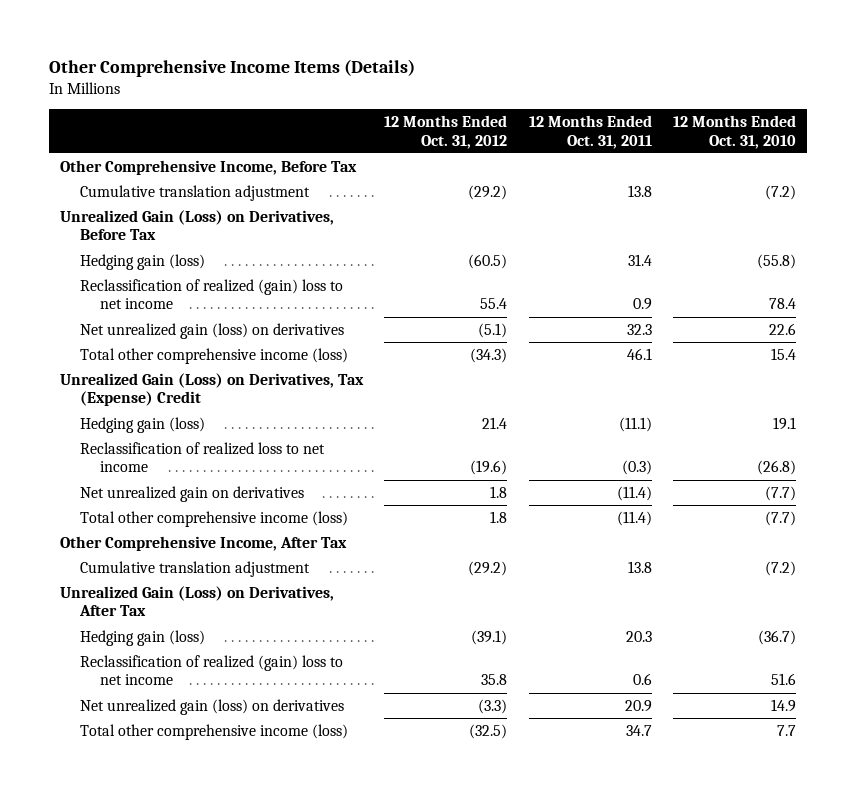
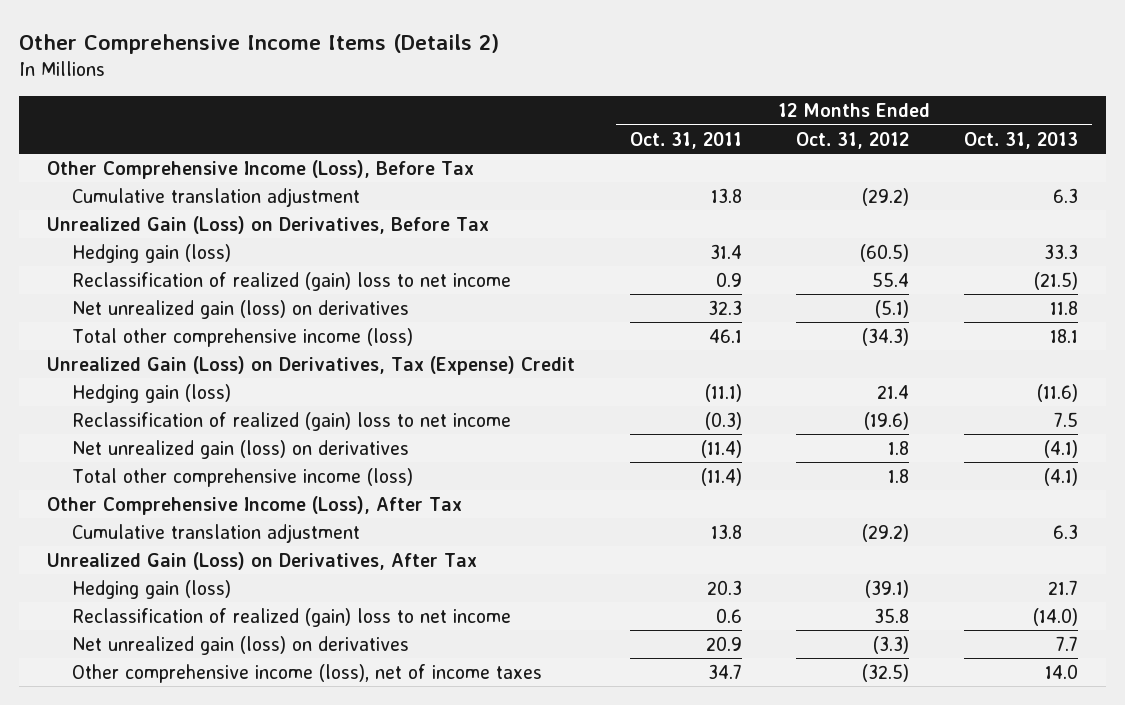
- Other Comprehensive Income Items (Details)
+ Other Comprehensive Income Items (Details 2)
- | 12 Months Ended Oct. 31, 2012 | 12 Months Ended Oct. 31, 2011 | 12 Months Ended Oct. 31, 2010
+ | 12 Months Ended Oct. 31, 2011 | 12 Months Ended Oct. 31, 2012 | 12 Months Ended Oct. 31, 2013
- Other Comprehensive Income, Before Tax
+ Other Comprehensive Income (Loss), Before Tax
- Reclassification of realized loss to net income | (19.6) | (0.3) | (26.8)
- Net unrealized gain on derivatives | 1.8 | (11.4) | (7.7)
+ Reclassification of realized (gain) loss to net income | (0.3) | (19.6) | 7.5
+ Net unrealized gain (loss) on derivatives | (11.4) | 1.8 | (4.1)
- Other Comprehensive Income, After Tax
+ Other Comprehensive Income (Loss), After Tax
- Total other comprehensive income (loss) | (32.5) | 34.7 | 7.7
+ Other comprehensive income (loss), net of income taxes | 34.7 | (32.5) | 14.0

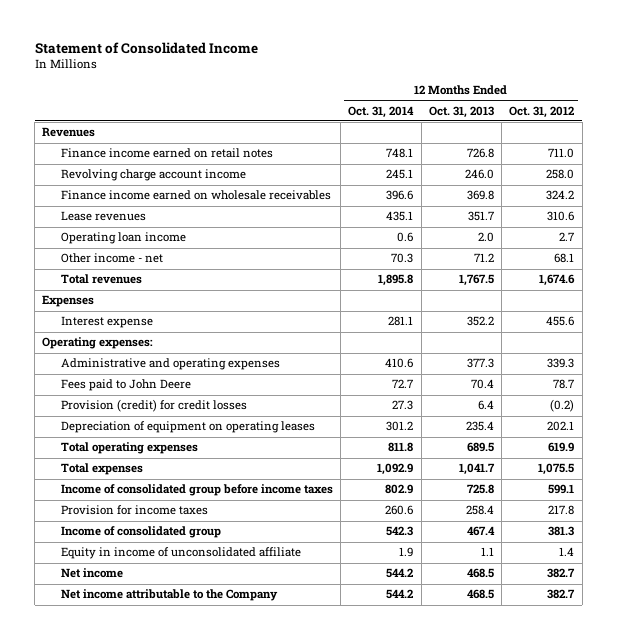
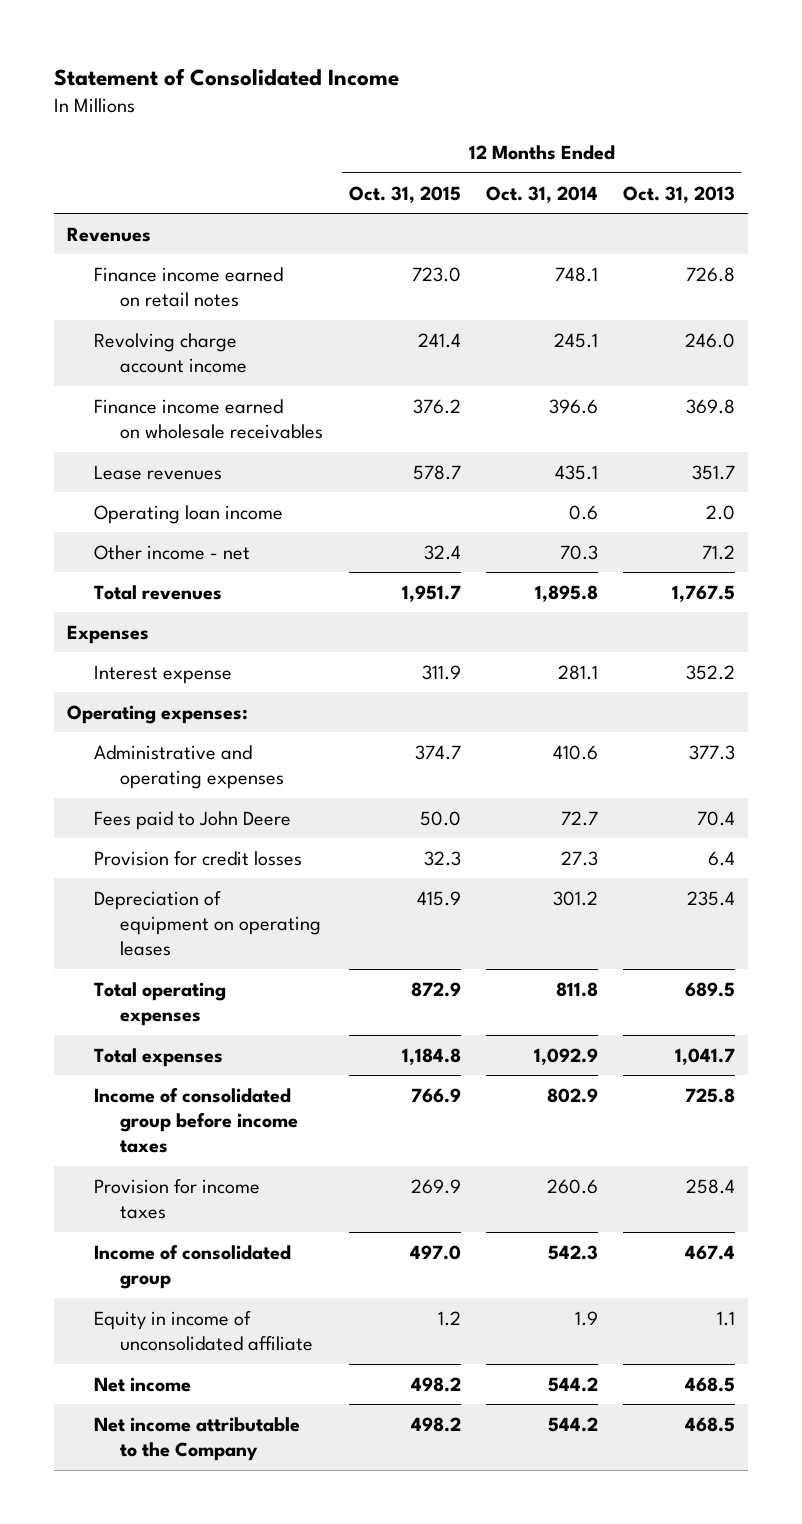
- | 12 Months Ended Oct. 31, 2014 | 12 Months Ended Oct. 31, 2013 | 12 Months Ended Oct. 31, 2012
+ | 12 Months Ended Oct. 31, 2015 | 12 Months Ended Oct. 31, 2014 | 12 Months Ended Oct. 31, 2013
- Provision (credit) for credit losses | 27.3 | 6.4 | (0.2)
+ Provision for credit losses | 32.3 | 27.3 | 6.4

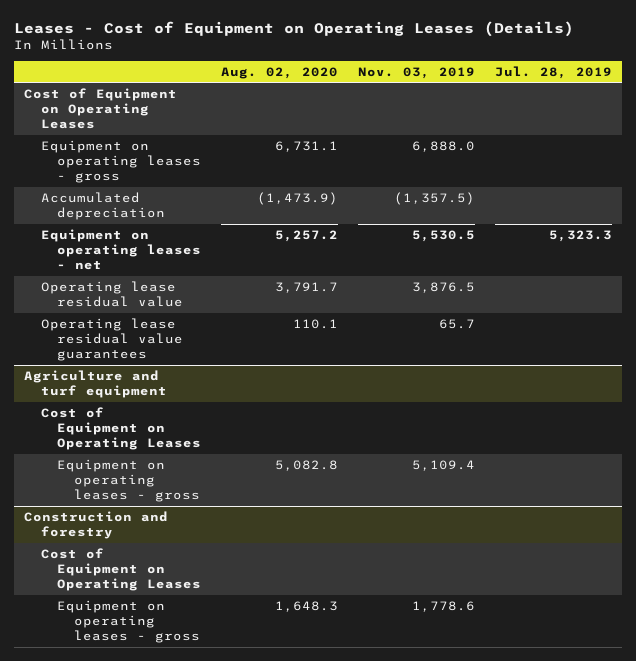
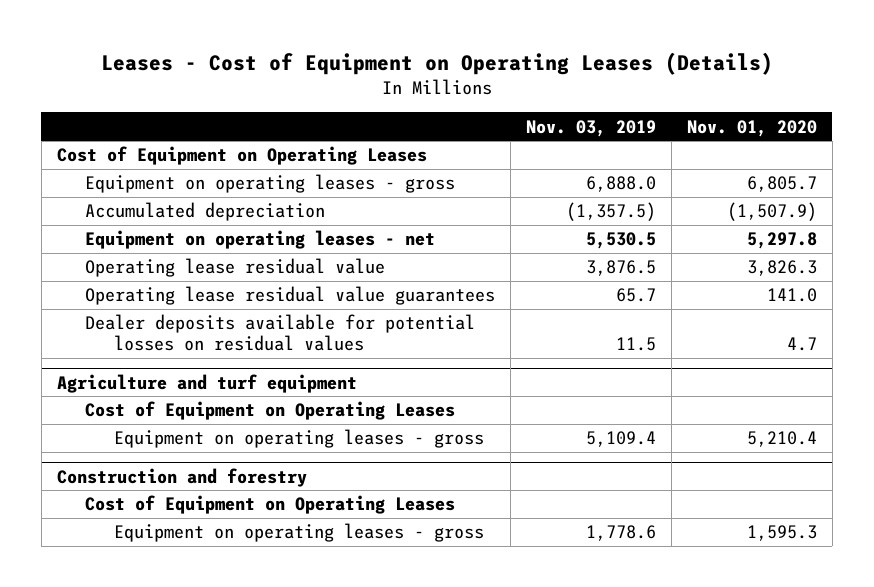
- | Aug. 02, 2020 | Nov. 03, 2019 | Jul. 28, 2019
+ | Nov. 03, 2019 | Nov. 01, 2020
+ Dealer deposits available for potential losses on residual values | 11.5 | 4.7

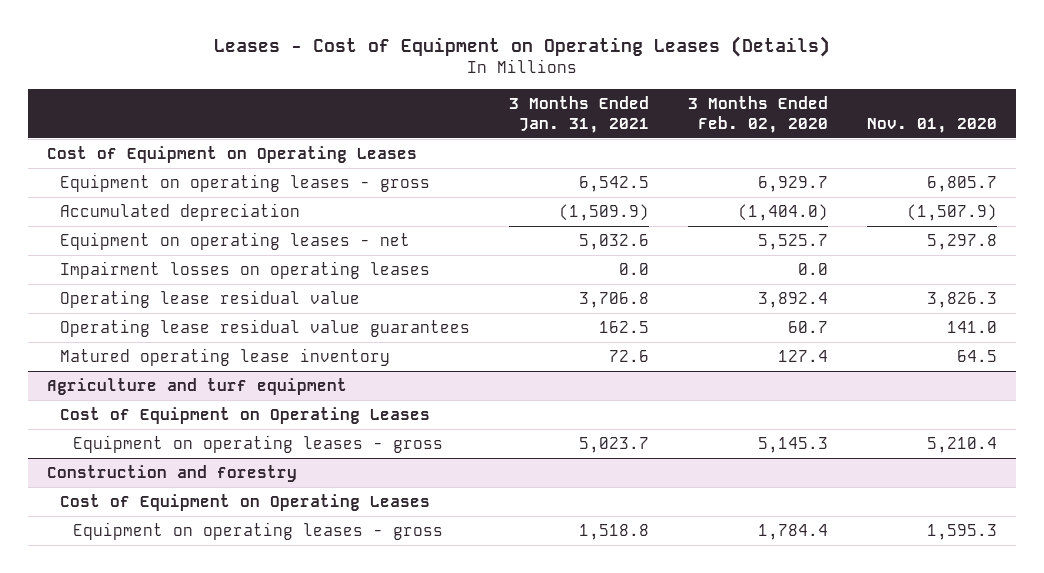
- | Nov. 03, 2019 | Nov. 01, 2020
+ | 3 Months Ended Jan. 31, 2021 | 3 Months Ended Feb. 02, 2020 | Nov. 01, 2020
+ Impairment losses on operating leases | 0.0 | 0.0 |
- Dealer deposits available for potential losses on residual values | 11.5 | 4.7
+ Matured operating lease inventory | 72.6 | 127.4 | 64.5

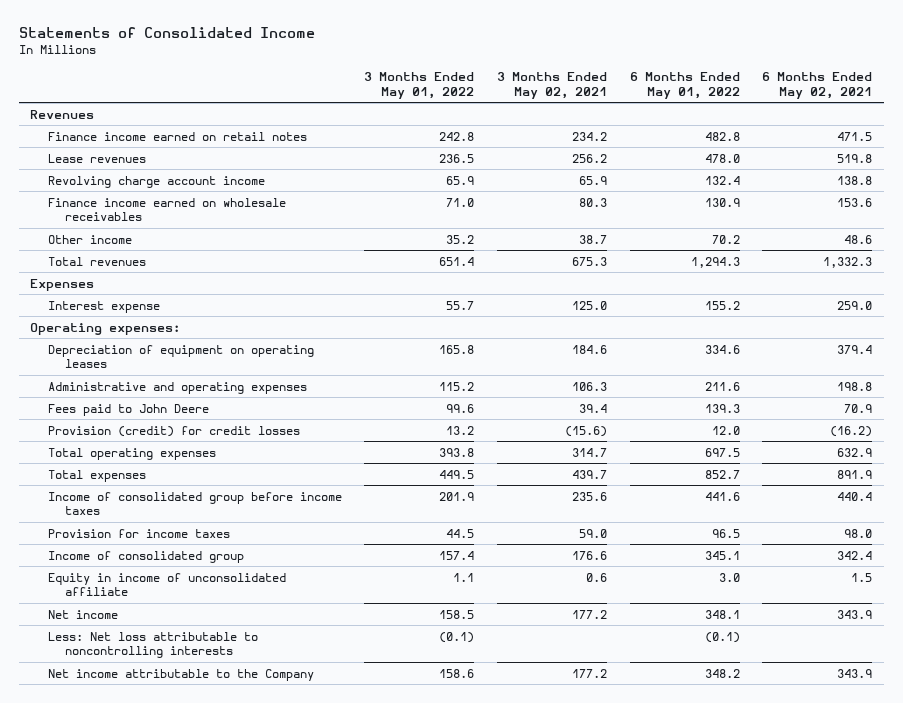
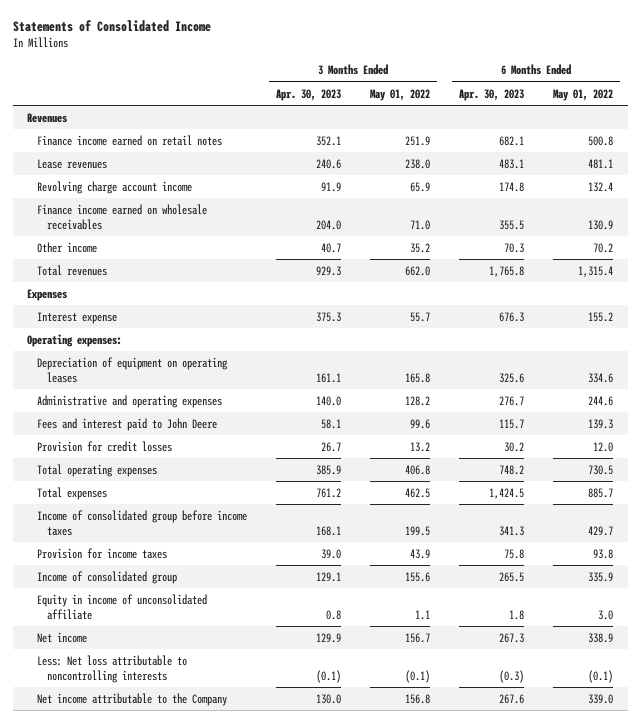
- | 3 Months Ended May 01, 2022 | 3 Months Ended May 02, 2021 | 6 Months Ended May 01, 2022 | 6 Months Ended May 02, 2021
+ | 3 Months Ended Apr. 30, 2023 | 3 Months Ended May 01, 2022 | 6 Months Ended Apr. 30, 2023 | 6 Months Ended May 01, 2022
- Finance income earned on retail notes | 242.8 | 234.2 | 482.8 | 471.5
- Lease revenues | 236.5 | 256.2 | 478.0 | 519.8
+ Finance income earned on retail notes | 352.1 | 251.9 | 682.1 | 500.8
+ Lease revenues | 240.6 | 238.0 | 483.1 | 481.1
- Total revenues | 651.4 | 675.3 | 1,294.3 | 1,332.3
+ Total revenues | 929.3 | 662.0 | 1,765.8 | 1,315.4
- Administrative and operating expenses | 115.2 | 106.3 | 211.6 | 198.8
- Fees paid to John Deere | 99.6 | 39.4 | 139.3 | 70.9
- Provision (credit) for credit losses | 13.2 | (15.6) | 12.0 | (16.2)
- Total operating expenses | 393.8 | 314.7 | 697.5 | 632.9
- Total expenses | 449.5 | 439.7 | 852.7 | 891.9
- Income of consolidated group before income taxes | 201.9 | 235.6 | 441.6 | 440.4
- Provision for income taxes | 44.5 | 59.0 | 96.5 | 98.0
- Income of consolidated group | 157.4 | 176.6 | 345.1 | 342.4
+ Administrative and operating expenses | 140.0 | 128.2 | 276.7 | 244.6
+ Fees and interest paid to John Deere | 58.1 | 99.6 | 115.7 | 139.3
+ Provision for credit losses | 26.7 | 13.2 | 30.2 | 12.0
+ Total operating expenses | 385.9 | 406.8 | 748.2 | 730.5
+ Total expenses | 761.2 | 462.5 | 1,424.5 | 885.7
+ Income of consolidated group before income taxes | 168.1 | 199.5 | 341.3 | 429.7
+ Provision for income taxes | 39.0 | 43.9 | 75.8 | 93.8
+ Income of consolidated group | 129.1 | 155.6 | 265.5 | 335.9
- Net income | 158.5 | 177.2 | 348.1 | 343.9
+ Net income | 129.9 | 156.7 | 267.3 | 338.9
- Net income attributable to the Company | 158.6 | 177.2 | 348.2 | 343.9
+ Net income attributable to the Company | 130.0 | 156.8 | 267.6 | 339.0

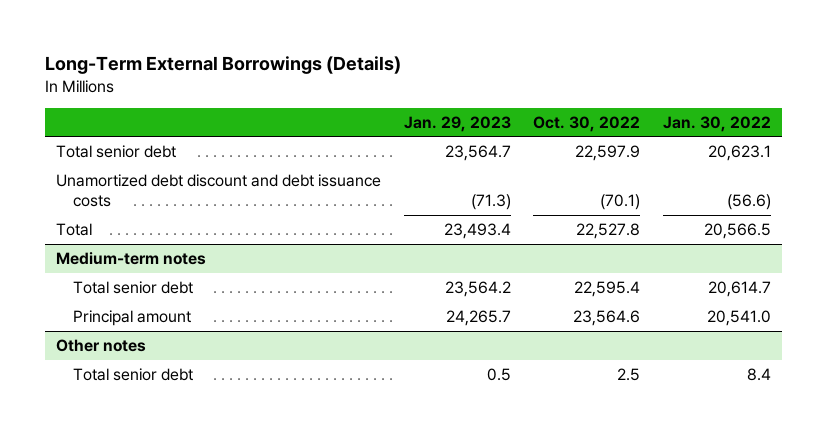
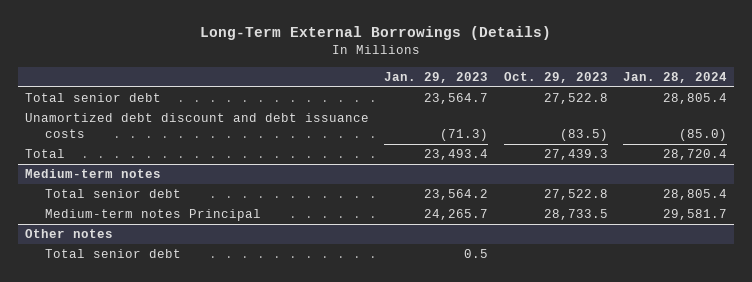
- | Jan. 29, 2023 | Oct. 30, 2022 | Jan. 30, 2022
+ | Jan. 29, 2023 | Oct. 29, 2023 | Jan. 28, 2024
@ Medium-term notes
- Principal amount | 24,265.7 | 23,564.6 | 20,541.0
+ Medium-term notes Principal | 24,265.7 | 28,733.5 | 29,581.7

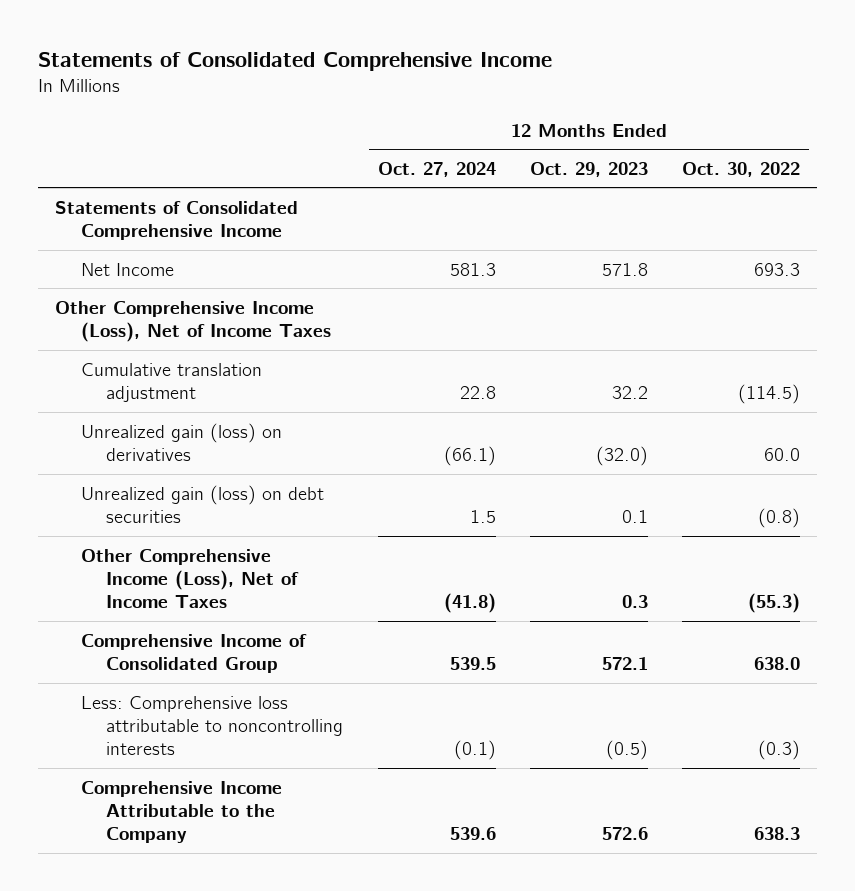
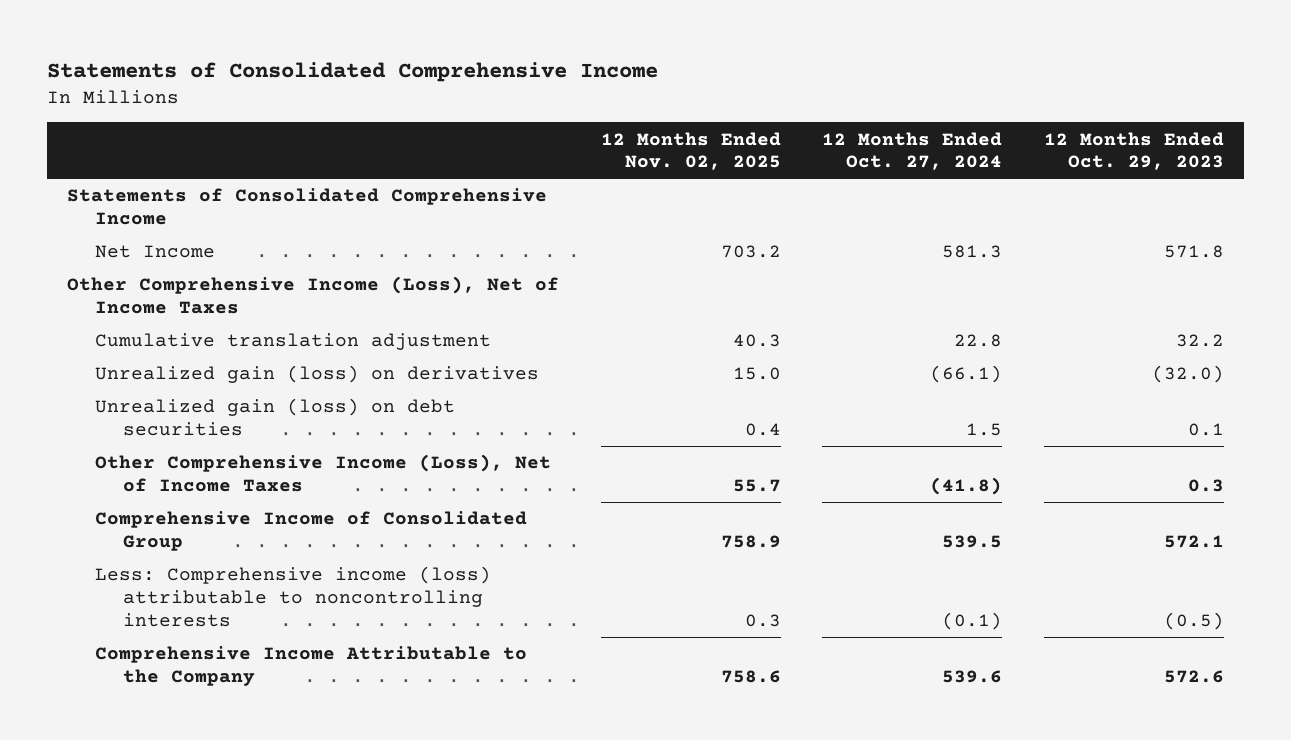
- | 12 Months Ended Oct. 27, 2024 | 12 Months Ended Oct. 29, 2023 | 12 Months Ended Oct. 30, 2022
+ | 12 Months Ended Nov. 02, 2025 | 12 Months Ended Oct. 27, 2024 | 12 Months Ended Oct. 29, 2023
- Less: Comprehensive loss attributable to noncontrolling interests | (0.1) | (0.5) | (0.3)
+ Less: Comprehensive income (loss) attributable to noncontrolling interests | 0.3 | (0.1) | (0.5)

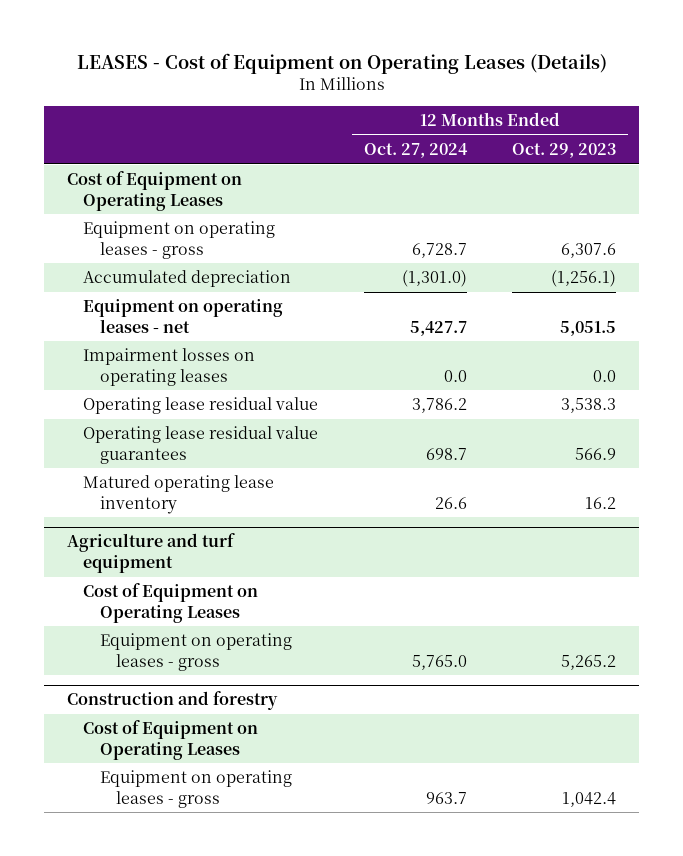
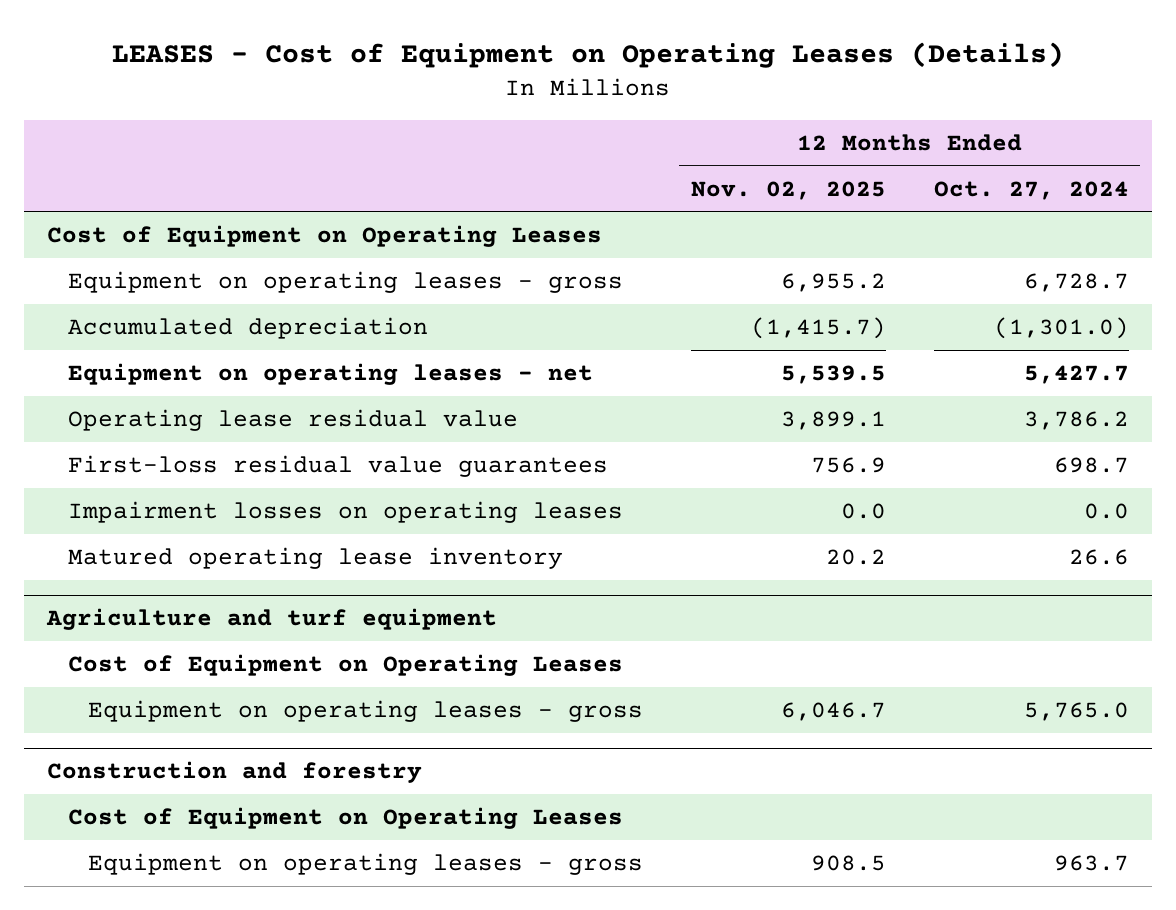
- | 12 Months Ended Oct. 27, 2024 | 12 Months Ended Oct. 29, 2023
+ | 12 Months Ended Nov. 02, 2025 | 12 Months Ended Oct. 27, 2024
- Operating lease residual value guarantees | 698.7 | 566.9
+ First-loss residual value guarantees | 756.9 | 698.7
moved down: Impairment losses on operating leases | 0.0 | 0.0

